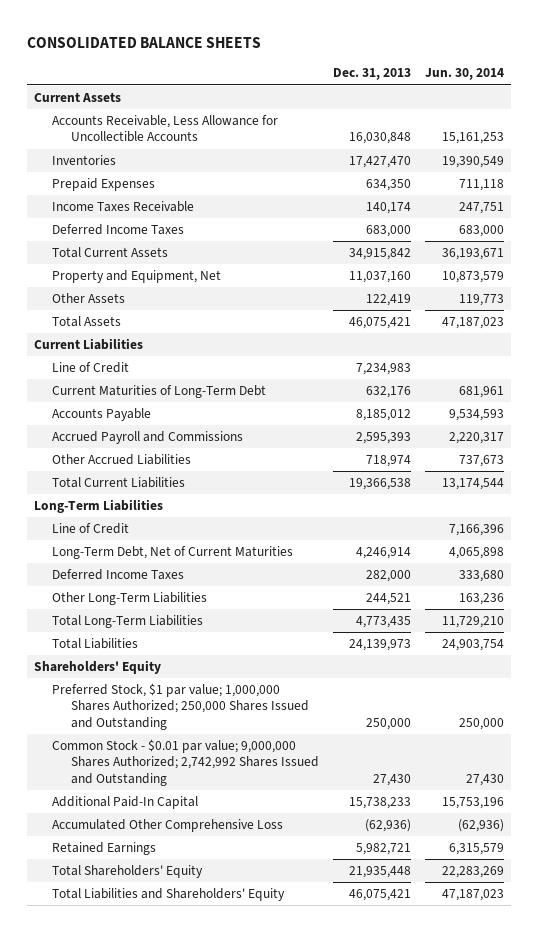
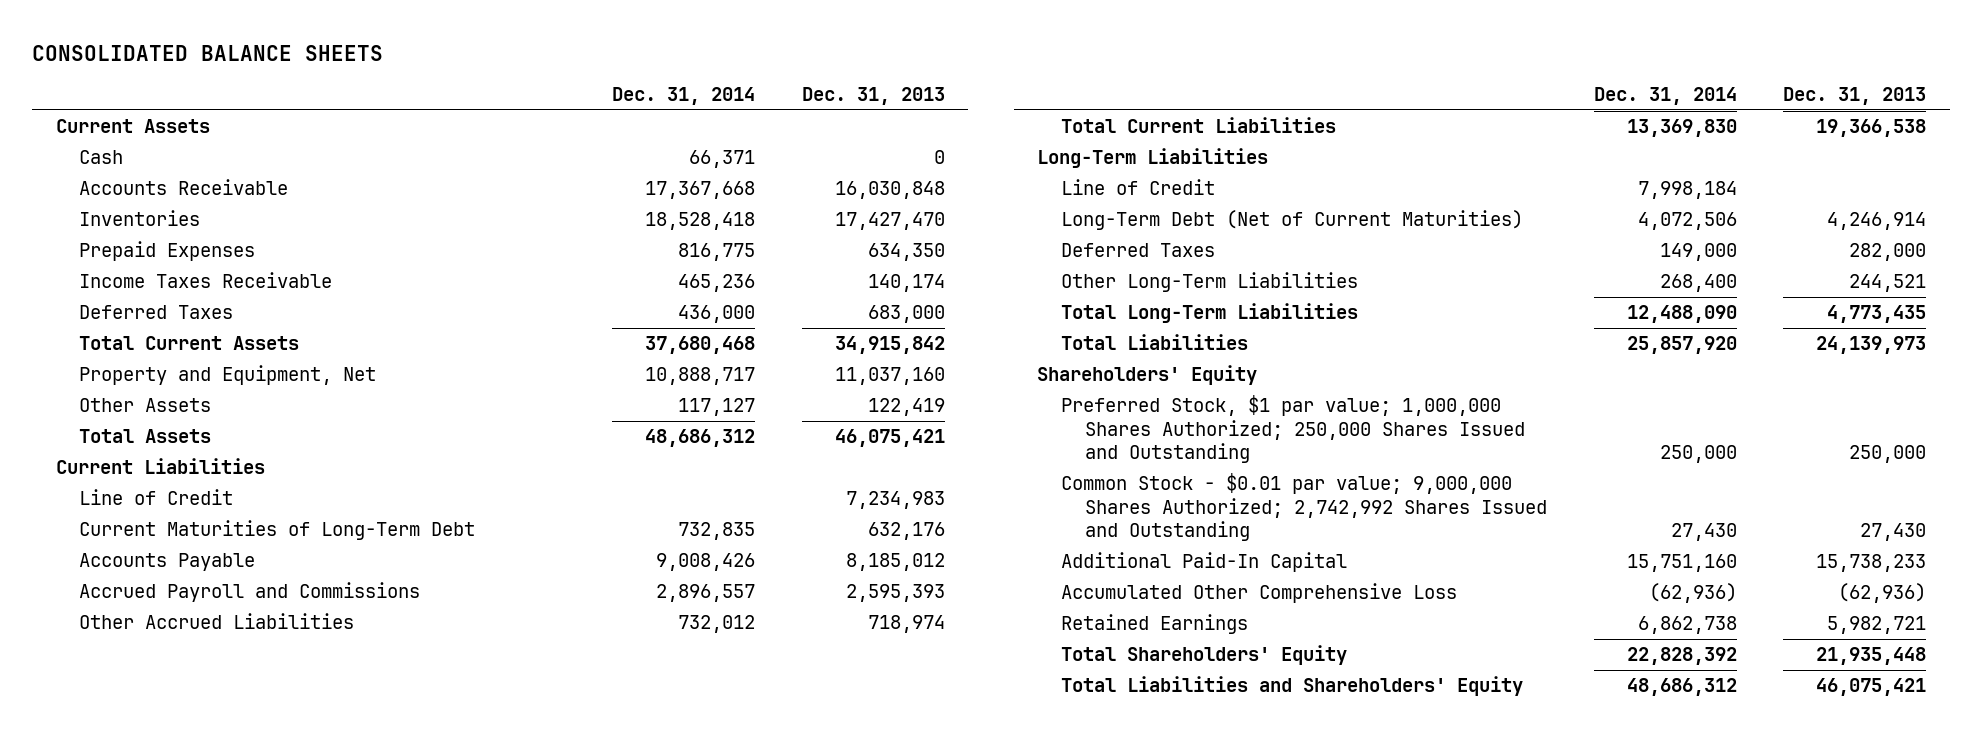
- | Dec. 31, 2013 | Jun. 30, 2014
+ | Dec. 31, 2014 | Dec. 31, 2013
- Accounts Receivable, Less Allowance for Uncollectible Accounts | 16,030,848 | 15,161,253
+ Cash | 66,371 | 0
+ Accounts Receivable | 17,367,668 | 16,030,848
- Deferred Income Taxes | 683,000 | 683,000
+ Deferred Taxes | 436,000 | 683,000
- Long-Term Debt, Net of Current Maturities | 4,246,914 | 4,065,898
- Deferred Income Taxes | 282,000 | 333,680
+ Long-Term Debt (Net of Current Maturities) | 4,072,506 | 4,246,914
+ Deferred Taxes | 149,000 | 282,000

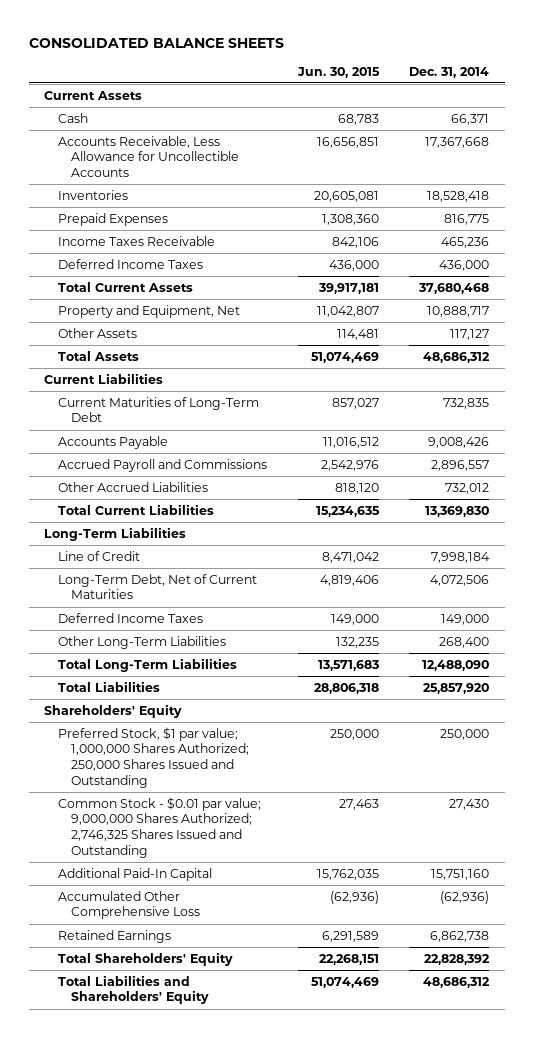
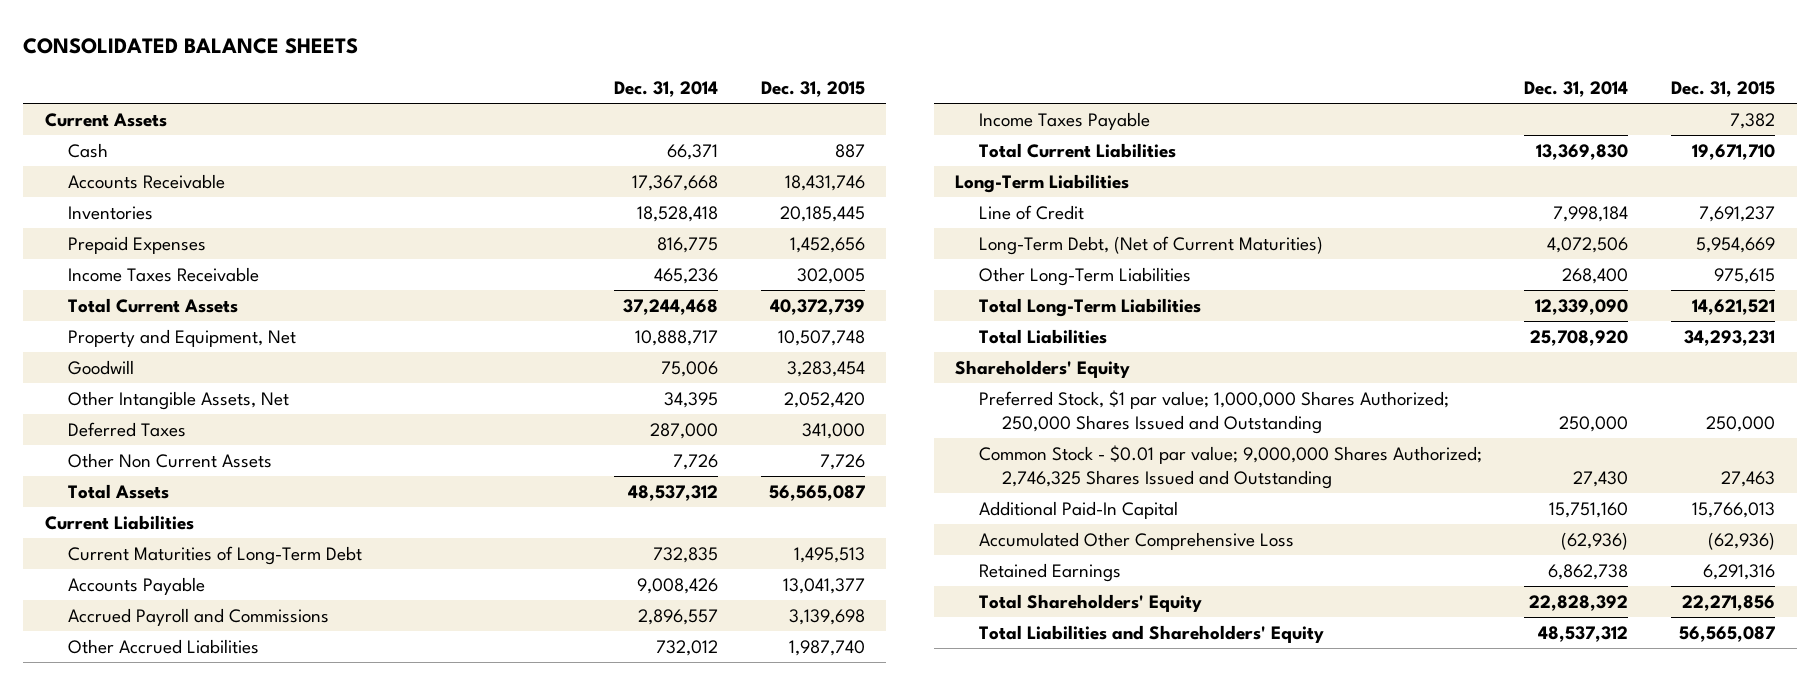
- | Jun. 30, 2015 | Dec. 31, 2014
+ | Dec. 31, 2014 | Dec. 31, 2015
- Accounts Receivable, Less Allowance for Uncollectible Accounts | 16,656,851 | 17,367,668
+ Accounts Receivable | 17,367,668 | 18,431,746
- Deferred Income Taxes | 436,000 | 436,000
- Total Current Assets | 39,917,181 | 37,680,468
+ Total Current Assets | 37,244,468 | 40,372,739
- Other Assets | 114,481 | 117,127
- Total Assets | 51,074,469 | 48,686,312
+ Goodwill | 75,006 | 3,283,454
+ Other Intangible Assets, Net | 34,395 | 2,052,420
+ Deferred Taxes | 287,000 | 341,000
+ Other Non Current Assets | 7,726 | 7,726
+ Total Assets | 48,537,312 | 56,565,087
+ Income Taxes Payable | | 7,382
- Long-Term Debt, Net of Current Maturities | 4,819,406 | 4,072,506
- Deferred Income Taxes | 149,000 | 149,000
+ Long-Term Debt, (Net of Current Maturities) | 4,072,506 | 5,954,669
- Total Long-Term Liabilities | 13,571,683 | 12,488,090
- Total Liabilities | 28,806,318 | 25,857,920
+ Total Long-Term Liabilities | 12,339,090 | 14,621,521
+ Total Liabilities | 25,708,920 | 34,293,231
- Total Liabilities and Shareholders' Equity | 51,074,469 | 48,686,312
+ Total Liabilities and Shareholders' Equity | 48,537,312 | 56,565,087

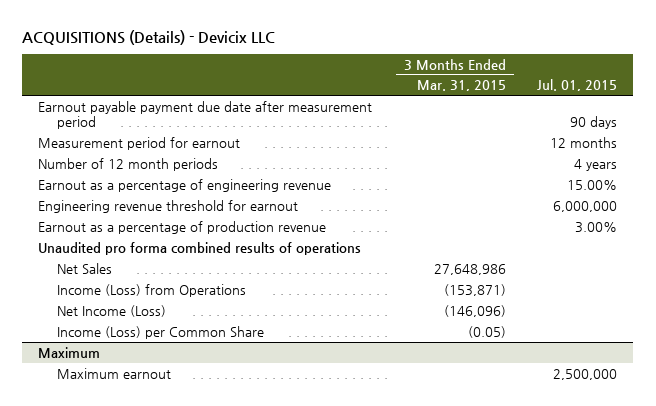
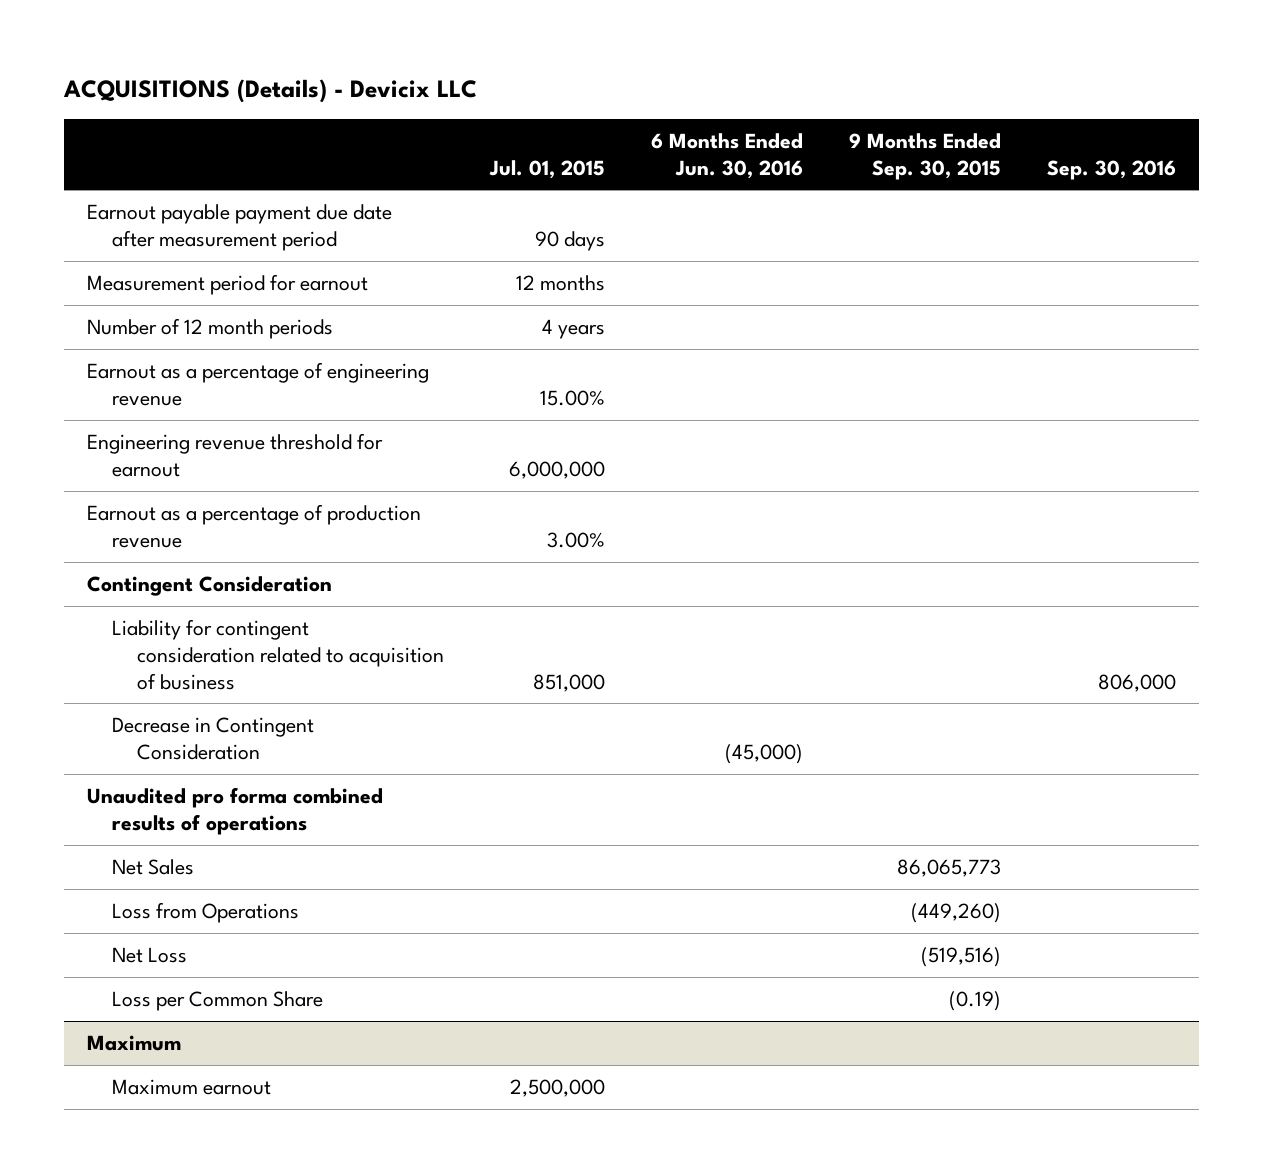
- | 3 Months Ended Mar. 31, 2015 | Jul. 01, 2015
+ | Jul. 01, 2015 | 6 Months Ended Jun. 30, 2016 | 9 Months Ended Sep. 30, 2015 | Sep. 30, 2016
+ Contingent Consideration
+ Liability for contingent consideration related to acquisition of business | 851,000 | | | 806,000
+ Decrease in Contingent Consideration | | (45,000) | |
- Income (Loss) from Operations | (153,871) |
- Net Income (Loss) | (146,096) |
- Income (Loss) per Common Share | (0.05) |
+ Loss from Operations | | | (449,260) |
+ Net Loss | | | (519,516) |
+ Loss per Common Share | | | (0.19) |

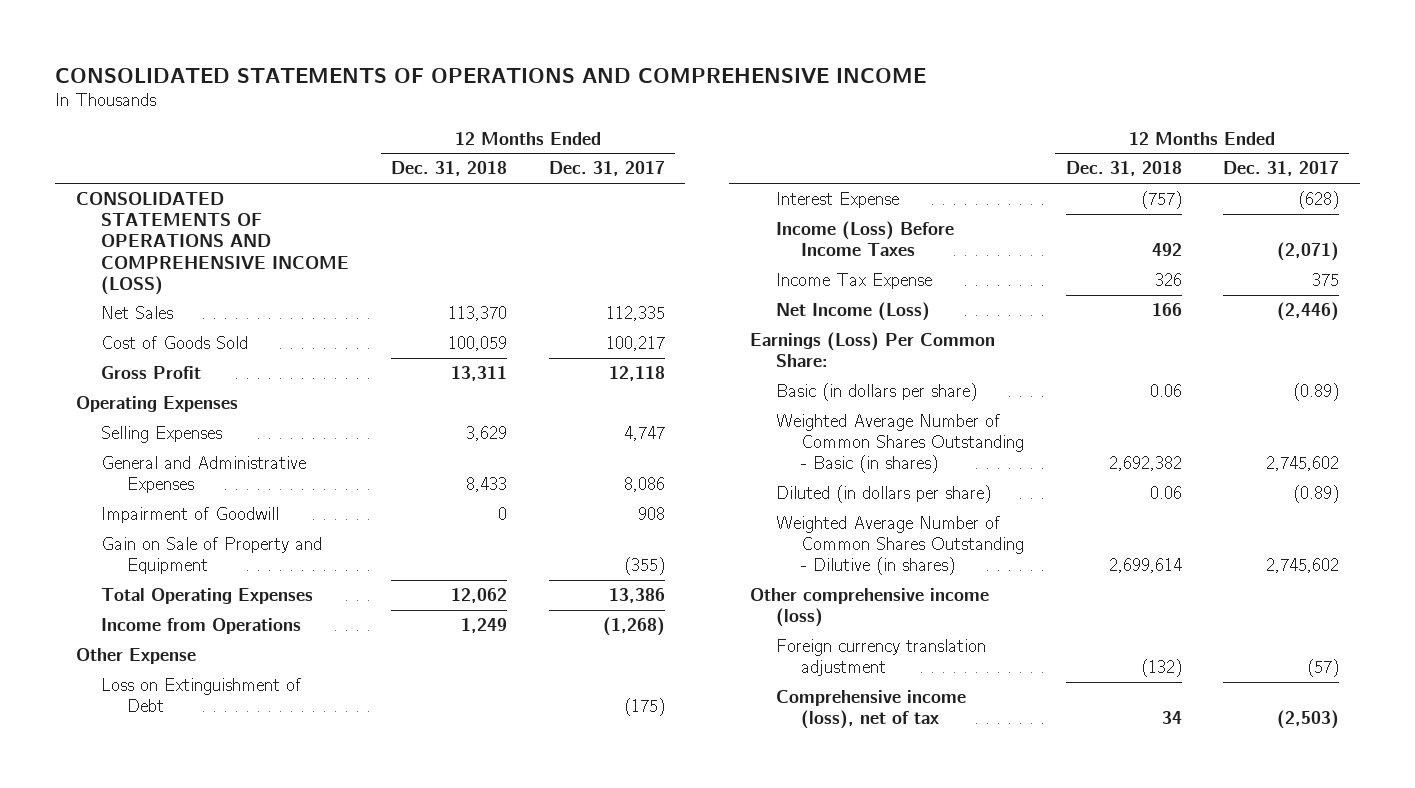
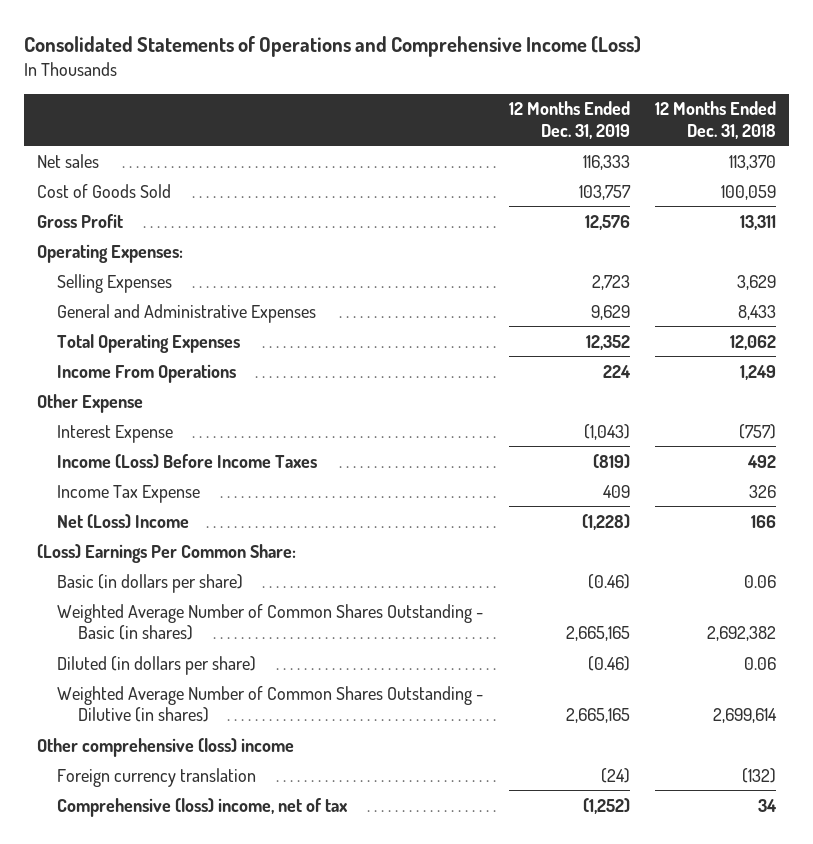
- CONSOLIDATED STATEMENTS OF OPERATIONS AND COMPREHENSIVE INCOME
+ Consolidated Statements of Operations and Comprehensive Income (Loss)
- | 12 Months Ended Dec. 31, 2018 | 12 Months Ended Dec. 31, 2017
+ | 12 Months Ended Dec. 31, 2019 | 12 Months Ended Dec. 31, 2018
- CONSOLIDATED STATEMENTS OF OPERATIONS AND COMPREHENSIVE INCOME (LOSS)
- Net Sales | 113,370 | 112,335
+ Net sales | 116,333 | 113,370
- Operating Expenses
+ Operating Expenses:
- Impairment of Goodwill | 0 | 908
- Gain on Sale of Property and Equipment | | (355)
- Income from Operations | 1,249 | (1,268)
+ Income From Operations | 224 | 1,249
- Loss on Extinguishment of Debt | | (175)
- Net Income (Loss) | 166 | (2,446)
- Earnings (Loss) Per Common Share:
+ Net (Loss) Income | (1,228) | 166
+ (Loss) Earnings Per Common Share:
- Other comprehensive income (loss)
- Foreign currency translation adjustment | (132) | (57)
- Comprehensive income (loss), net of tax | 34 | (2,503)
+ Other comprehensive (loss) income
+ Foreign currency translation | (24) | (132)
+ Comprehensive (loss) income, net of tax | (1,252) | 34

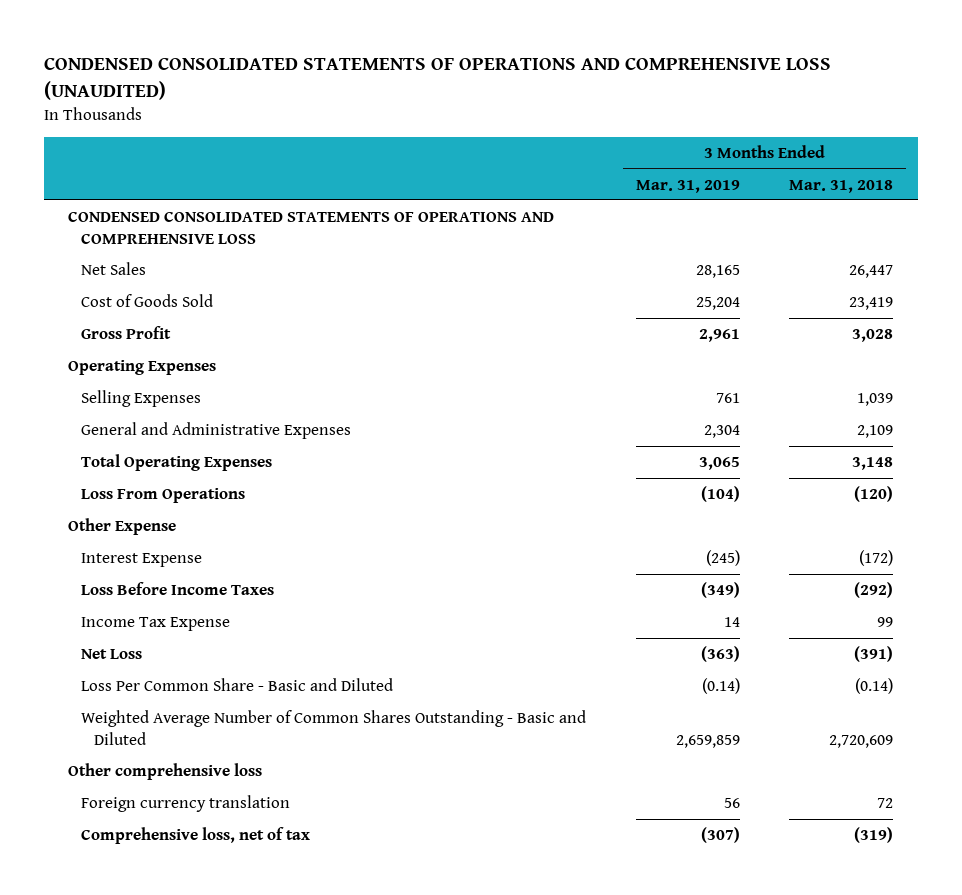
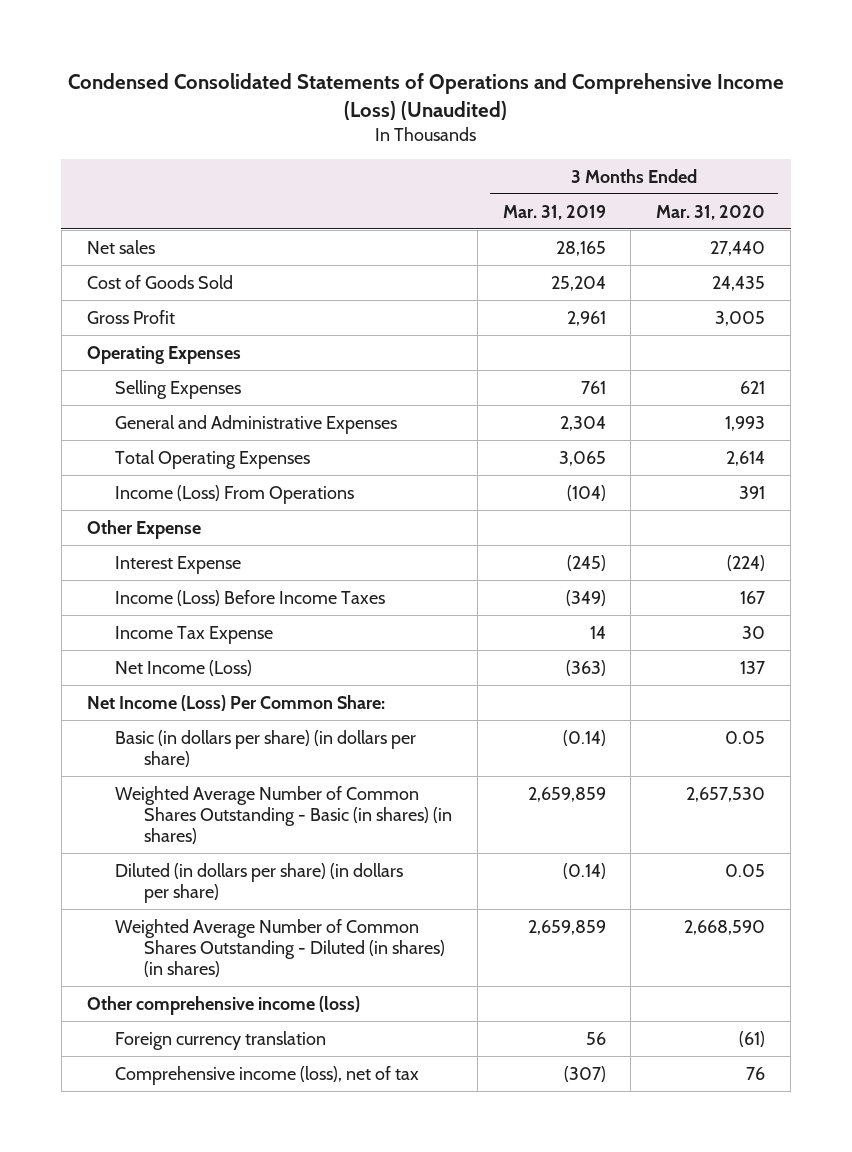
- CONDENSED CONSOLIDATED STATEMENTS OF OPERATIONS AND COMPREHENSIVE LOSS (UNAUDITED)
+ Condensed Consolidated Statements of Operations and Comprehensive Income (Loss) (Unaudited)
- | 3 Months Ended Mar. 31, 2019 | 3 Months Ended Mar. 31, 2018
+ | 3 Months Ended Mar. 31, 2019 | 3 Months Ended Mar. 31, 2020
- CONDENSED CONSOLIDATED STATEMENTS OF OPERATIONS AND COMPREHENSIVE LOSS
- Net Sales | 28,165 | 26,447
+ Net sales | 28,165 | 27,440
- Loss From Operations | (104) | (120)
+ Income (Loss) From Operations | (104) | 391
- Loss Before Income Taxes | (349) | (292)
+ Income (Loss) Before Income Taxes | (349) | 167
- Net Loss | (363) | (391)
- Loss Per Common Share - Basic and Diluted | (0.14) | (0.14)
- Weighted Average Number of Common Shares Outstanding - Basic and Diluted | 2,659,859 | 2,720,609
- Other comprehensive loss
+ Net Income (Loss) | (363) | 137
+ Net Income (Loss) Per Common Share:
+ Basic (in dollars per share) (in dollars per share) | (0.14) | 0.05
+ Weighted Average Number of Common Shares Outstanding - Basic (in shares) (in shares) | 2,659,859 | 2,657,530
+ Diluted (in dollars per share) (in dollars per share) | (0.14) | 0.05
+ Weighted Average Number of Common Shares Outstanding - Diluted (in shares) (in shares) | 2,659,859 | 2,668,590
+ Other comprehensive income (loss)
- Comprehensive loss, net of tax | (307) | (319)
+ Comprehensive income (loss), net of tax | (307) | 76

